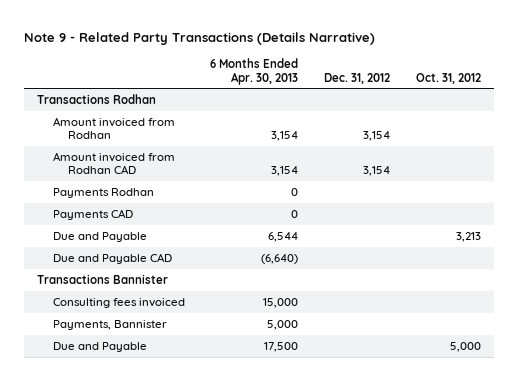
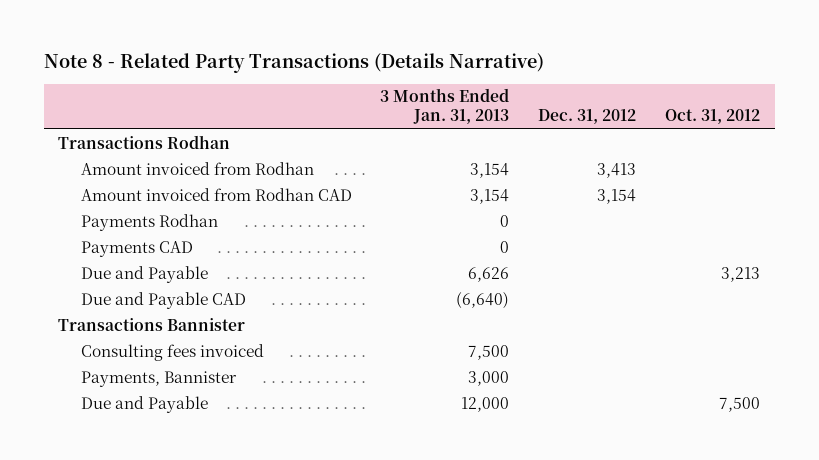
- Note 9 - Related Party Transactions (Details Narrative)
+ Note 8 - Related Party Transactions (Details Narrative)
- | 6 Months Ended Apr. 30, 2013 | Dec. 31, 2012 | Oct. 31, 2012
+ | 3 Months Ended Jan. 31, 2013 | Dec. 31, 2012 | Oct. 31, 2012
- Amount invoiced from Rodhan | 3,154 | 3,154 |
+ Amount invoiced from Rodhan | 3,154 | 3,413 |
- Due and Payable | 17,500 | | 5,000
+ Due and Payable | 12,000 | | 7,500

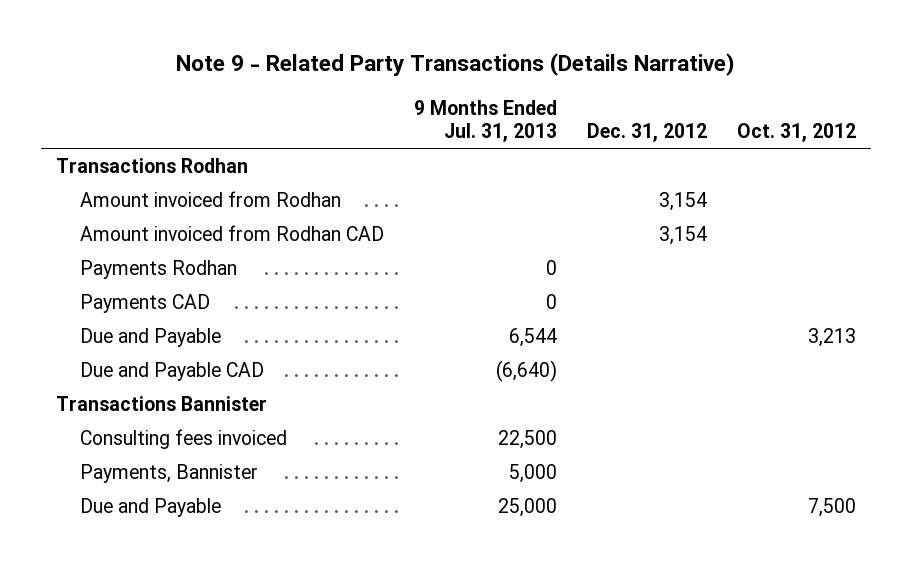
- Note 8 - Related Party Transactions (Details Narrative)
+ Note 9 - Related Party Transactions (Details Narrative)
- | 3 Months Ended Jan. 31, 2013 | Dec. 31, 2012 | Oct. 31, 2012
+ | 9 Months Ended Jul. 31, 2013 | Dec. 31, 2012 | Oct. 31, 2012
- Amount invoiced from Rodhan | 3,154 | 3,413 |
+ Amount invoiced from Rodhan | | 3,154 |

